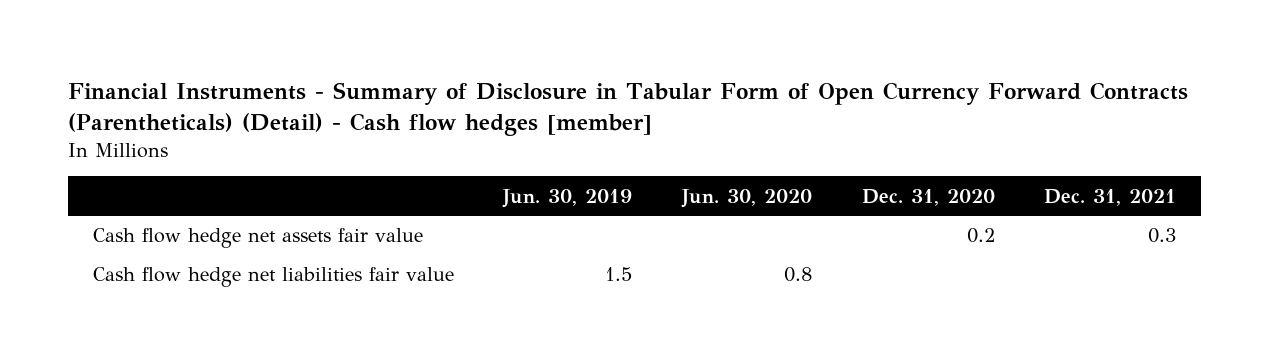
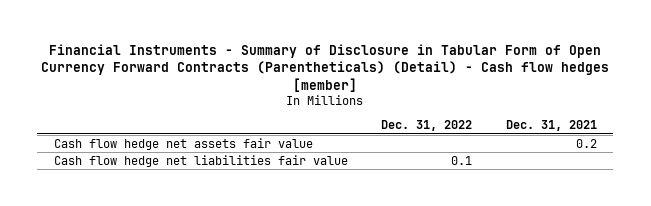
- | Jun. 30, 2019 | Jun. 30, 2020 | Dec. 31, 2020 | Dec. 31, 2021
+ | Dec. 31, 2022 | Dec. 31, 2021
- Cash flow hedge net assets fair value | | | 0.2 | 0.3
+ Cash flow hedge net assets fair value | | 0.2

